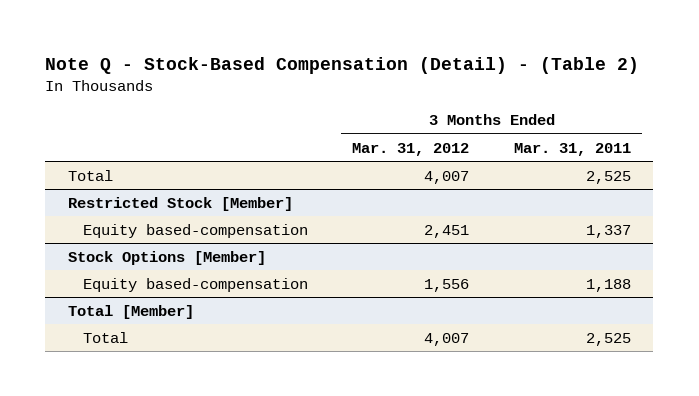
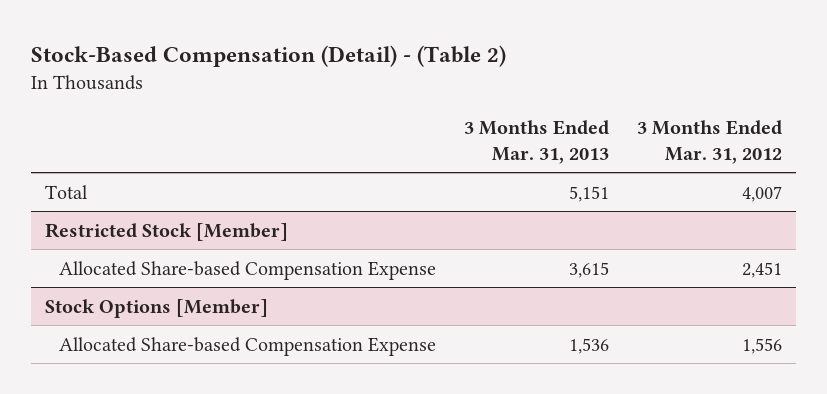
- Note Q - Stock-Based Compensation (Detail) - (Table 2)
+ Stock-Based Compensation (Detail) - (Table 2)
- | 3 Months Ended Mar. 31, 2012 | 3 Months Ended Mar. 31, 2011
+ | 3 Months Ended Mar. 31, 2013 | 3 Months Ended Mar. 31, 2012
@ Restricted Stock [Member]
- Equity based-compensation | 2,451 | 1,337
+ Allocated Share-based Compensation Expense | 3,615 | 2,451
@ Stock Options [Member]
- Equity based-compensation | 1,556 | 1,188
- Total [Member]
- Total | 4,007 | 2,525
@ Stock Options [Member]
+ Allocated Share-based Compensation Expense | 1,536 | 1,556

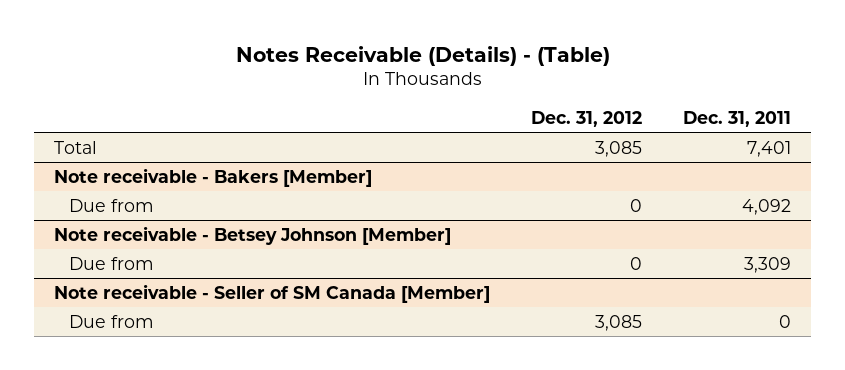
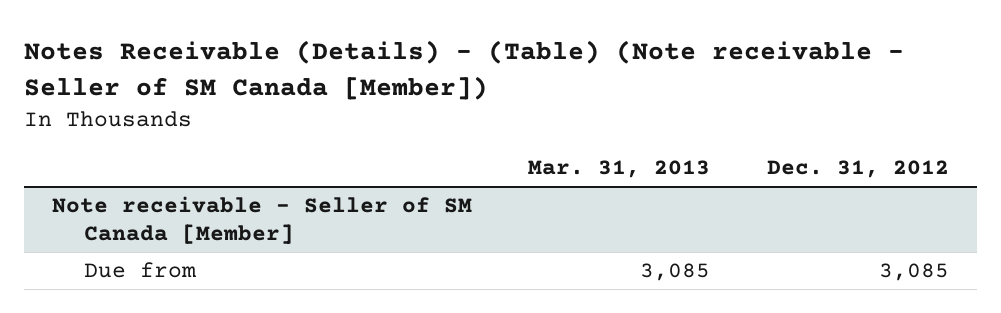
- Notes Receivable (Details) - (Table)
+ Notes Receivable (Details) - (Table) (Note receivable - Seller of SM Canada [Member])
- | Dec. 31, 2012 | Dec. 31, 2011
+ | Mar. 31, 2013 | Dec. 31, 2012
- Total | 3,085 | 7,401
- Note receivable - Bakers [Member]
- Due from | 0 | 4,092
- Note receivable - Betsey Johnson [Member]
- Due from | 0 | 3,309

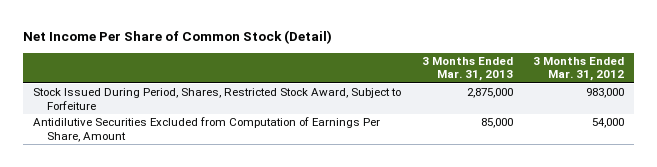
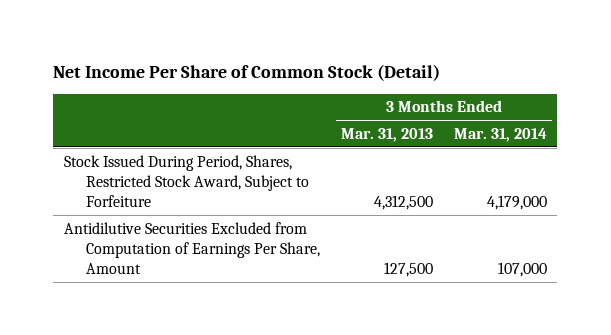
- | 3 Months Ended Mar. 31, 2013 | 3 Months Ended Mar. 31, 2012
+ | 3 Months Ended Mar. 31, 2013 | 3 Months Ended Mar. 31, 2014
- Stock Issued During Period, Shares, Restricted Stock Award, Subject to Forfeiture | 2,875,000 | 983,000
- Antidilutive Securities Excluded from Computation of Earnings Per Share, Amount | 85,000 | 54,000
+ Stock Issued During Period, Shares, Restricted Stock Award, Subject to Forfeiture | 4,312,500 | 4,179,000
+ Antidilutive Securities Excluded from Computation of Earnings Per Share, Amount | 127,500 | 107,000

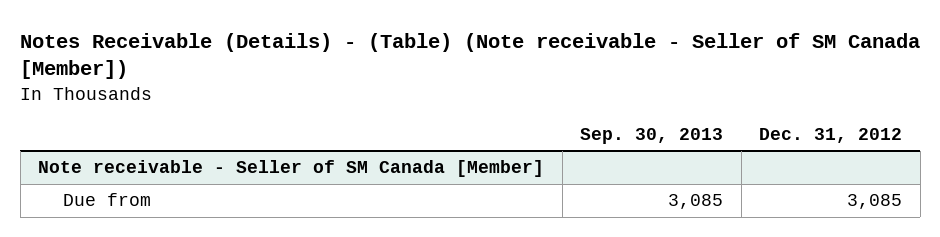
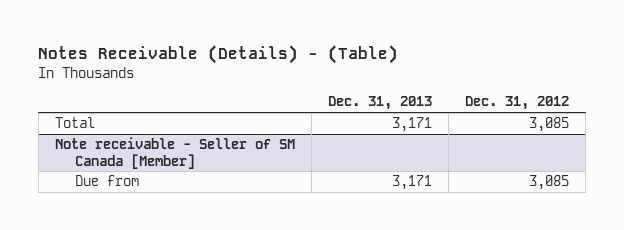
- Notes Receivable (Details) - (Table) (Note receivable - Seller of SM Canada [Member])
+ Notes Receivable (Details) - (Table)
- | Sep. 30, 2013 | Dec. 31, 2012
+ | Dec. 31, 2013 | Dec. 31, 2012
+ Total | 3,171 | 3,085

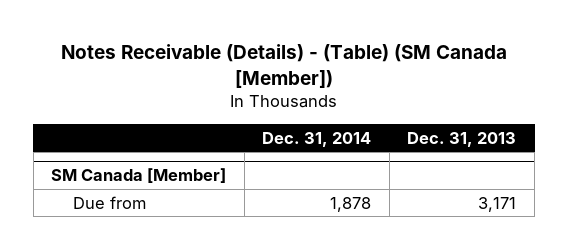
- Notes Receivable (Details) - (Table)
+ Notes Receivable (Details) - (Table) (SM Canada [Member])
- | Dec. 31, 2013 | Dec. 31, 2012
+ | Dec. 31, 2014 | Dec. 31, 2013
- Total | 3,171 | 3,085
- Note receivable - Seller of SM Canada [Member]
+ SM Canada [Member]

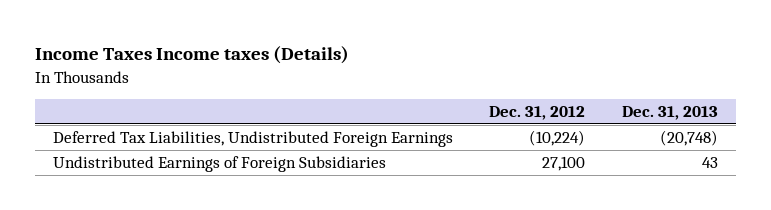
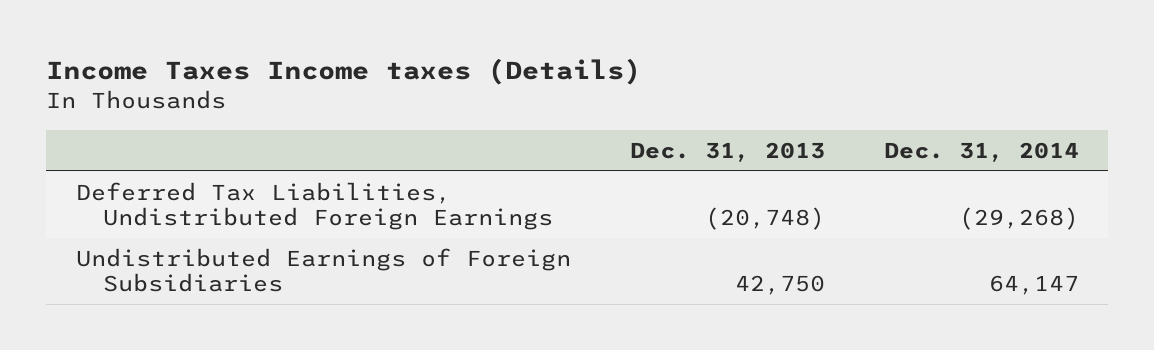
- | Dec. 31, 2012 | Dec. 31, 2013
+ | Dec. 31, 2013 | Dec. 31, 2014
- Undistributed Earnings of Foreign Subsidiaries | 27,100 | 43
+ Undistributed Earnings of Foreign Subsidiaries | 42,750 | 64,147

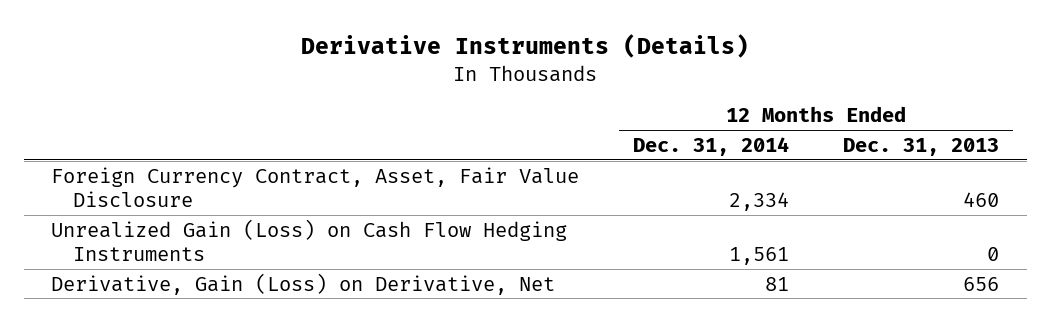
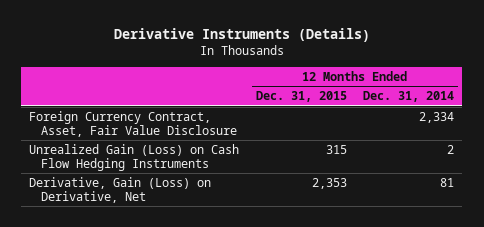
- | 12 Months Ended Dec. 31, 2014 | 12 Months Ended Dec. 31, 2013
+ | 12 Months Ended Dec. 31, 2015 | 12 Months Ended Dec. 31, 2014
- Unrealized Gain (Loss) on Cash Flow Hedging Instruments | 1,561 | 0
+ Unrealized Gain (Loss) on Cash Flow Hedging Instruments | 315 | 2

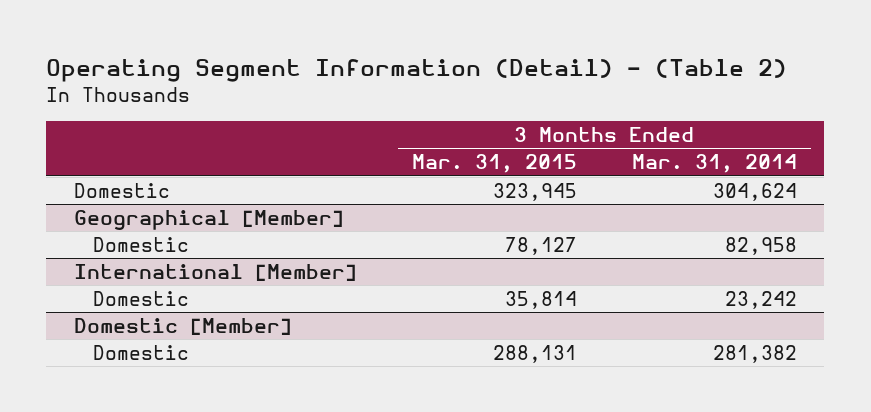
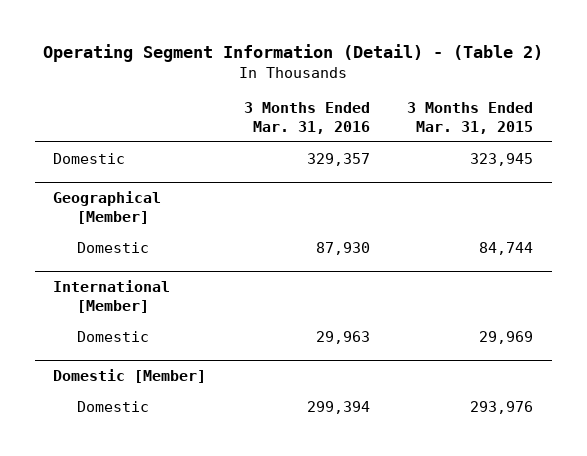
- | 3 Months Ended Mar. 31, 2015 | 3 Months Ended Mar. 31, 2014
+ | 3 Months Ended Mar. 31, 2016 | 3 Months Ended Mar. 31, 2015
@ Geographical [Member]
- Domestic | 78,127 | 82,958
+ Domestic | 87,930 | 84,744
@ International [Member]
- Domestic | 35,814 | 23,242
+ Domestic | 29,963 | 29,969
@ Domestic [Member]
- Domestic | 288,131 | 281,382
+ Domestic | 299,394 | 293,976

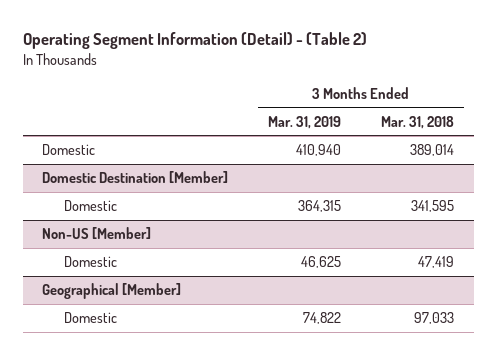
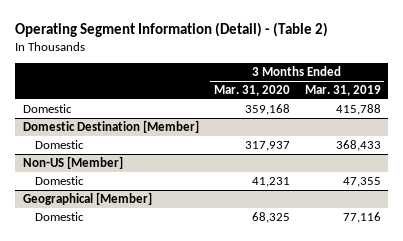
- | 3 Months Ended Mar. 31, 2019 | 3 Months Ended Mar. 31, 2018
+ | 3 Months Ended Mar. 31, 2020 | 3 Months Ended Mar. 31, 2019
- Domestic | 410,940 | 389,014
+ Domestic | 359,168 | 415,788
@ Domestic Destination [Member]
- Domestic | 364,315 | 341,595
+ Domestic | 317,937 | 368,433
@ Non-US [Member]
- Domestic | 46,625 | 47,419
+ Domestic | 41,231 | 47,355
@ Geographical [Member]
- Domestic | 74,822 | 97,033
+ Domestic | 68,325 | 77,116

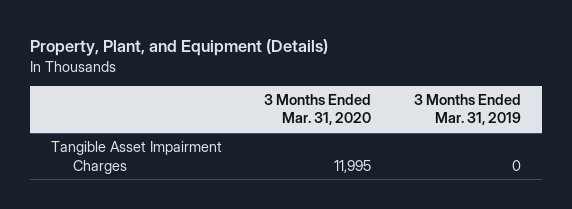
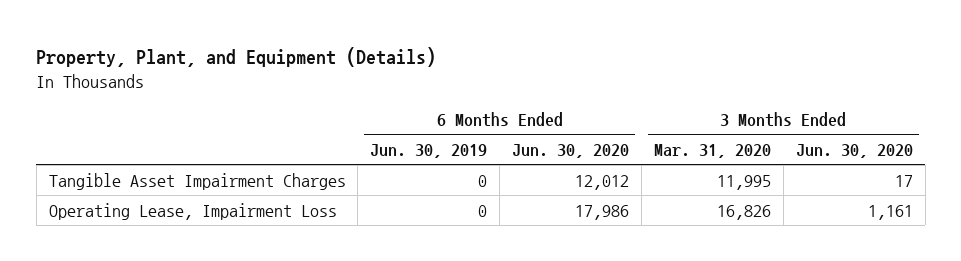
- | 3 Months Ended Mar. 31, 2020 | 3 Months Ended Mar. 31, 2019
+ | 6 Months Ended Jun. 30, 2019 | 6 Months Ended Jun. 30, 2020 | 3 Months Ended Mar. 31, 2020 | 3 Months Ended Jun. 30, 2020
+ Operating Lease, Impairment Loss | 0 | 17,986 | 16,826 | 1,161

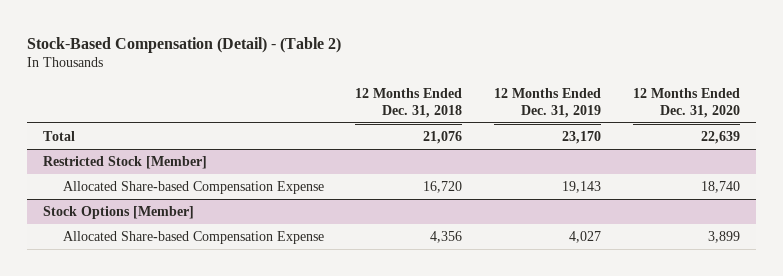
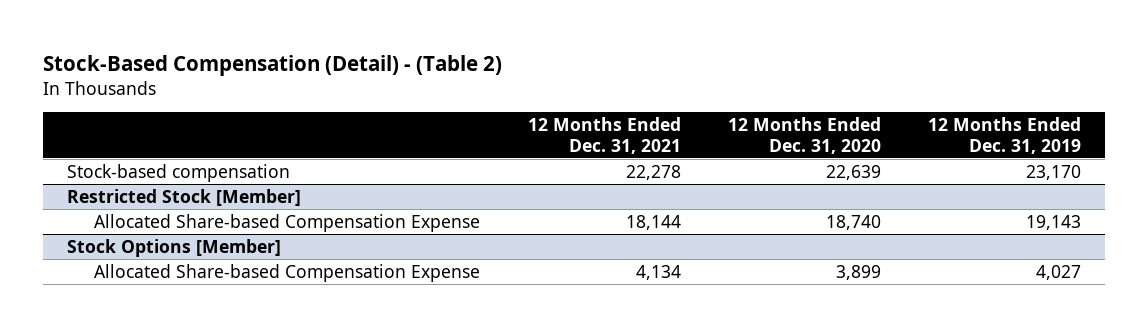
- | 12 Months Ended Dec. 31, 2018 | 12 Months Ended Dec. 31, 2019 | 12 Months Ended Dec. 31, 2020
+ | 12 Months Ended Dec. 31, 2021 | 12 Months Ended Dec. 31, 2020 | 12 Months Ended Dec. 31, 2019
- Total | 21,076 | 23,170 | 22,639
+ Stock-based compensation | 22,278 | 22,639 | 23,170

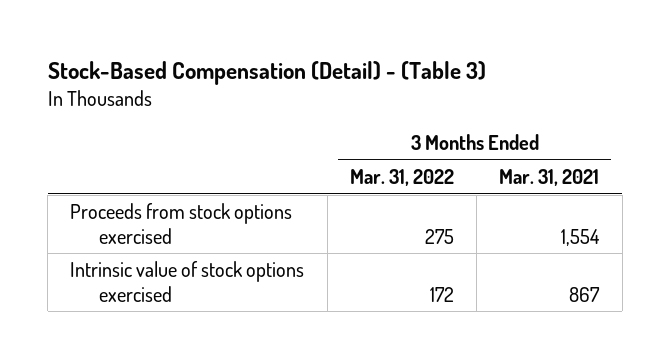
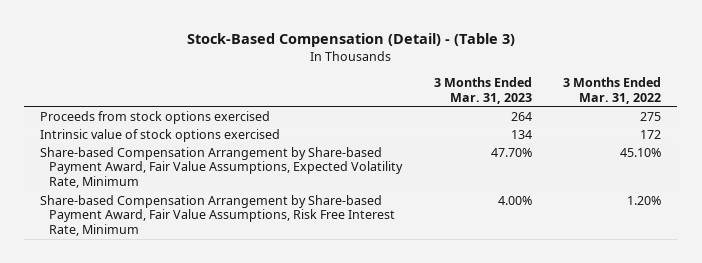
- | 3 Months Ended Mar. 31, 2022 | 3 Months Ended Mar. 31, 2021
+ | 3 Months Ended Mar. 31, 2023 | 3 Months Ended Mar. 31, 2022
+ Share-based Compensation Arrangement by Share-based Payment Award, Fair Value Assumptions, Expected Volatility Rate, Minimum | 47.70% | 45.10%
+ Share-based Compensation Arrangement by Share-based Payment Award, Fair Value Assumptions, Risk Free Interest Rate, Minimum | 4.00% | 1.20%

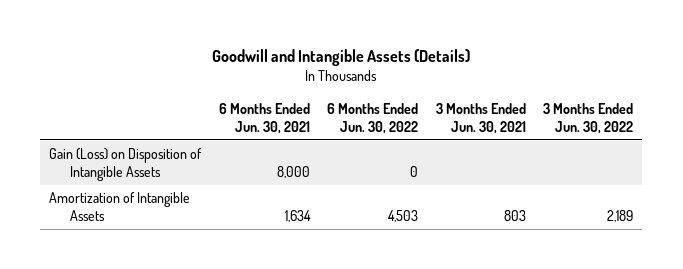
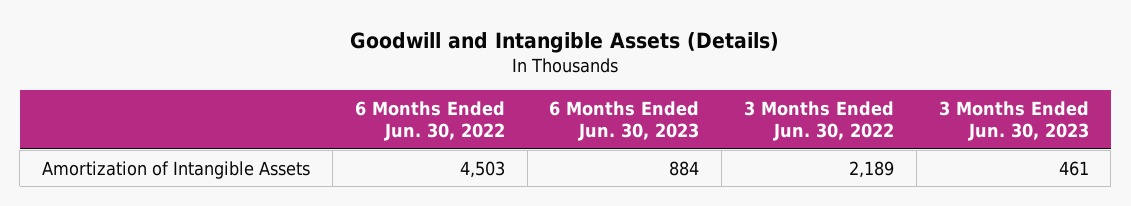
- | 6 Months Ended Jun. 30, 2021 | 6 Months Ended Jun. 30, 2022 | 3 Months Ended Jun. 30, 2021 | 3 Months Ended Jun. 30, 2022
+ | 6 Months Ended Jun. 30, 2022 | 6 Months Ended Jun. 30, 2023 | 3 Months Ended Jun. 30, 2022 | 3 Months Ended Jun. 30, 2023
- Gain (Loss) on Disposition of Intangible Assets | 8,000 | 0 | |

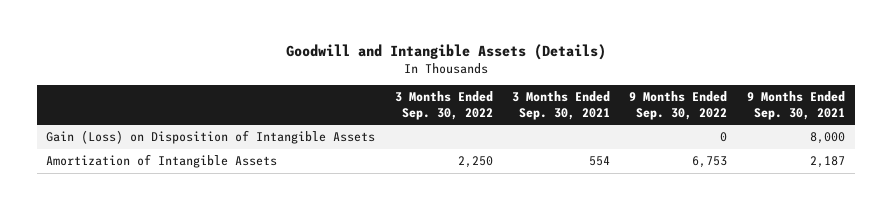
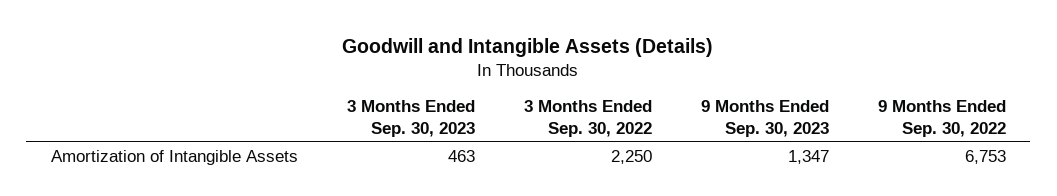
- | 3 Months Ended Sep. 30, 2022 | 3 Months Ended Sep. 30, 2021 | 9 Months Ended Sep. 30, 2022 | 9 Months Ended Sep. 30, 2021
+ | 3 Months Ended Sep. 30, 2023 | 3 Months Ended Sep. 30, 2022 | 9 Months Ended Sep. 30, 2023 | 9 Months Ended Sep. 30, 2022
- Gain (Loss) on Disposition of Intangible Assets | | | 0 | 8,000

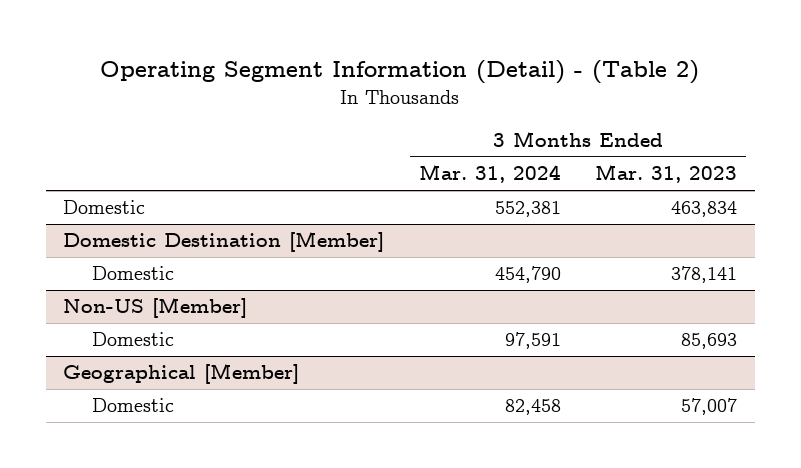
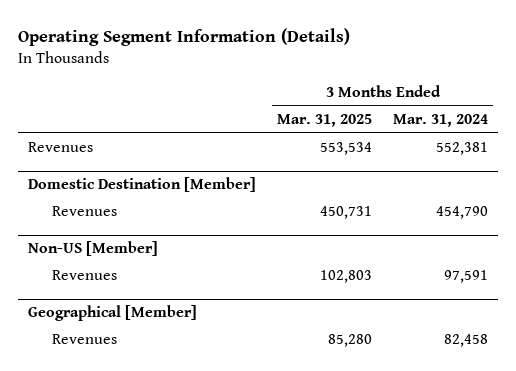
- Operating Segment Information (Detail) - (Table 2)
+ Operating Segment Information (Details)
- | 3 Months Ended Mar. 31, 2024 | 3 Months Ended Mar. 31, 2023
+ | 3 Months Ended Mar. 31, 2025 | 3 Months Ended Mar. 31, 2024
- Domestic | 552,381 | 463,834
+ Revenues | 553,534 | 552,381
@ Domestic Destination [Member]
- Domestic | 454,790 | 378,141
+ Revenues | 450,731 | 454,790
@ Non-US [Member]
- Domestic | 97,591 | 85,693
+ Revenues | 102,803 | 97,591
@ Geographical [Member]
- Domestic | 82,458 | 57,007
+ Revenues | 85,280 | 82,458

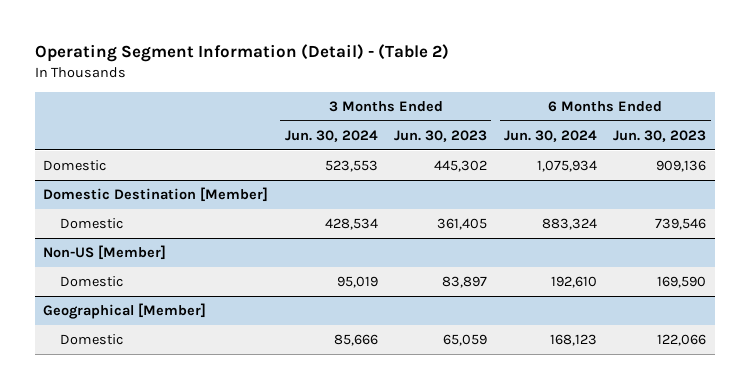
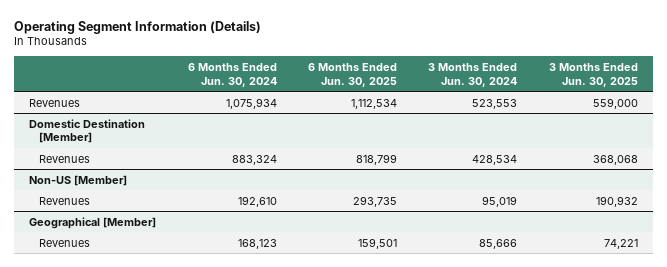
- Operating Segment Information (Detail) - (Table 2)
+ Operating Segment Information (Details)
- | 3 Months Ended Jun. 30, 2024 | 3 Months Ended Jun. 30, 2023 | 6 Months Ended Jun. 30, 2024 | 6 Months Ended Jun. 30, 2023
+ | 6 Months Ended Jun. 30, 2024 | 6 Months Ended Jun. 30, 2025 | 3 Months Ended Jun. 30, 2024 | 3 Months Ended Jun. 30, 2025
- Domestic | 523,553 | 445,302 | 1,075,934 | 909,136
+ Revenues | 1,075,934 | 1,112,534 | 523,553 | 559,000
@ Domestic Destination [Member]
- Domestic | 428,534 | 361,405 | 883,324 | 739,546
+ Revenues | 883,324 | 818,799 | 428,534 | 368,068
@ Non-US [Member]
- Domestic | 95,019 | 83,897 | 192,610 | 169,590
+ Revenues | 192,610 | 293,735 | 95,019 | 190,932
@ Geographical [Member]
- Domestic | 85,666 | 65,059 | 168,123 | 122,066
+ Revenues | 168,123 | 159,501 | 85,666 | 74,221

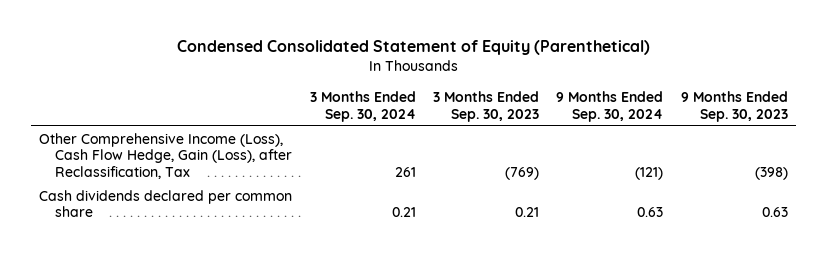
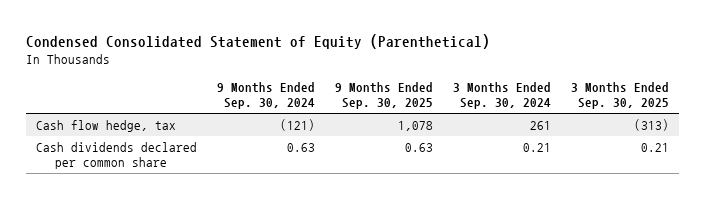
- | 3 Months Ended Sep. 30, 2024 | 3 Months Ended Sep. 30, 2023 | 9 Months Ended Sep. 30, 2024 | 9 Months Ended Sep. 30, 2023
+ | 9 Months Ended Sep. 30, 2024 | 9 Months Ended Sep. 30, 2025 | 3 Months Ended Sep. 30, 2024 | 3 Months Ended Sep. 30, 2025
- Other Comprehensive Income (Loss), Cash Flow Hedge, Gain (Loss), after Reclassification, Tax | 261 | (769) | (121) | (398)
+ Cash flow hedge, tax | (121) | 1,078 | 261 | (313)

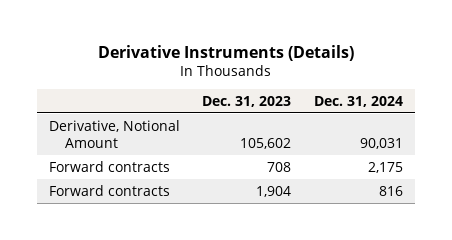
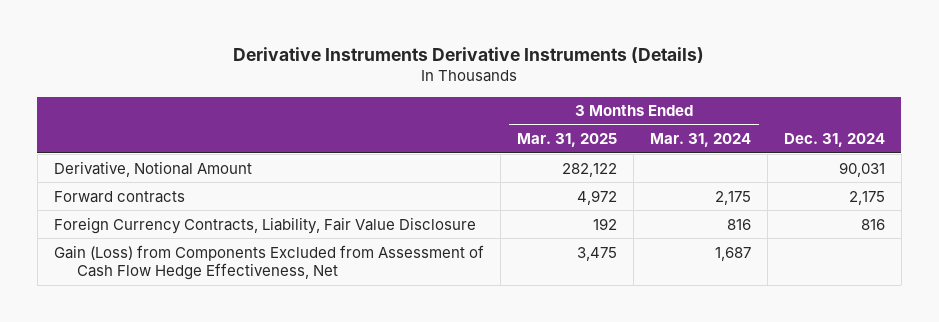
- Derivative Instruments (Details)
+ Derivative Instruments Derivative Instruments (Details)
- | Dec. 31, 2023 | Dec. 31, 2024
+ | 3 Months Ended Mar. 31, 2025 | 3 Months Ended Mar. 31, 2024 | Dec. 31, 2024
- Forward contracts | 1,904 | 816
+ Foreign Currency Contracts, Liability, Fair Value Disclosure | 192 | 816 | 816
+ Gain (Loss) from Components Excluded from Assessment of Cash Flow Hedge Effectiveness, Net | 3,475 | 1,687 |

